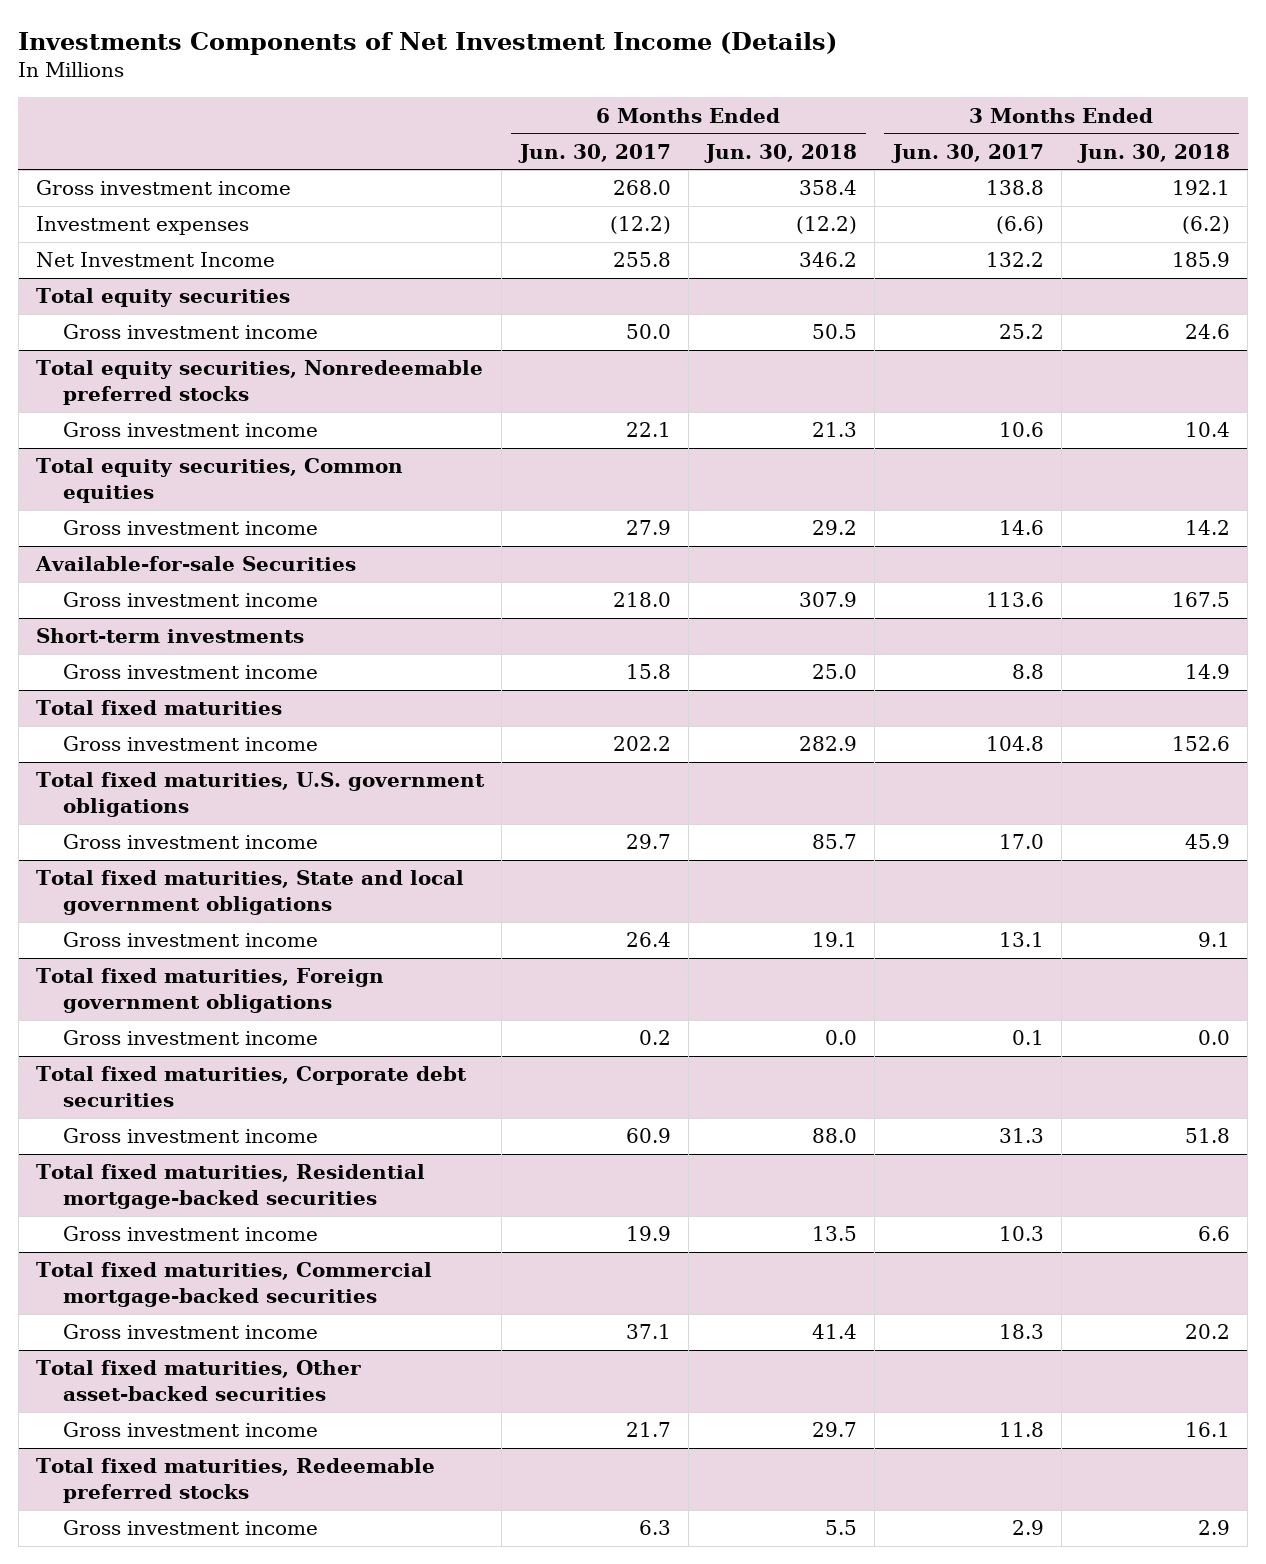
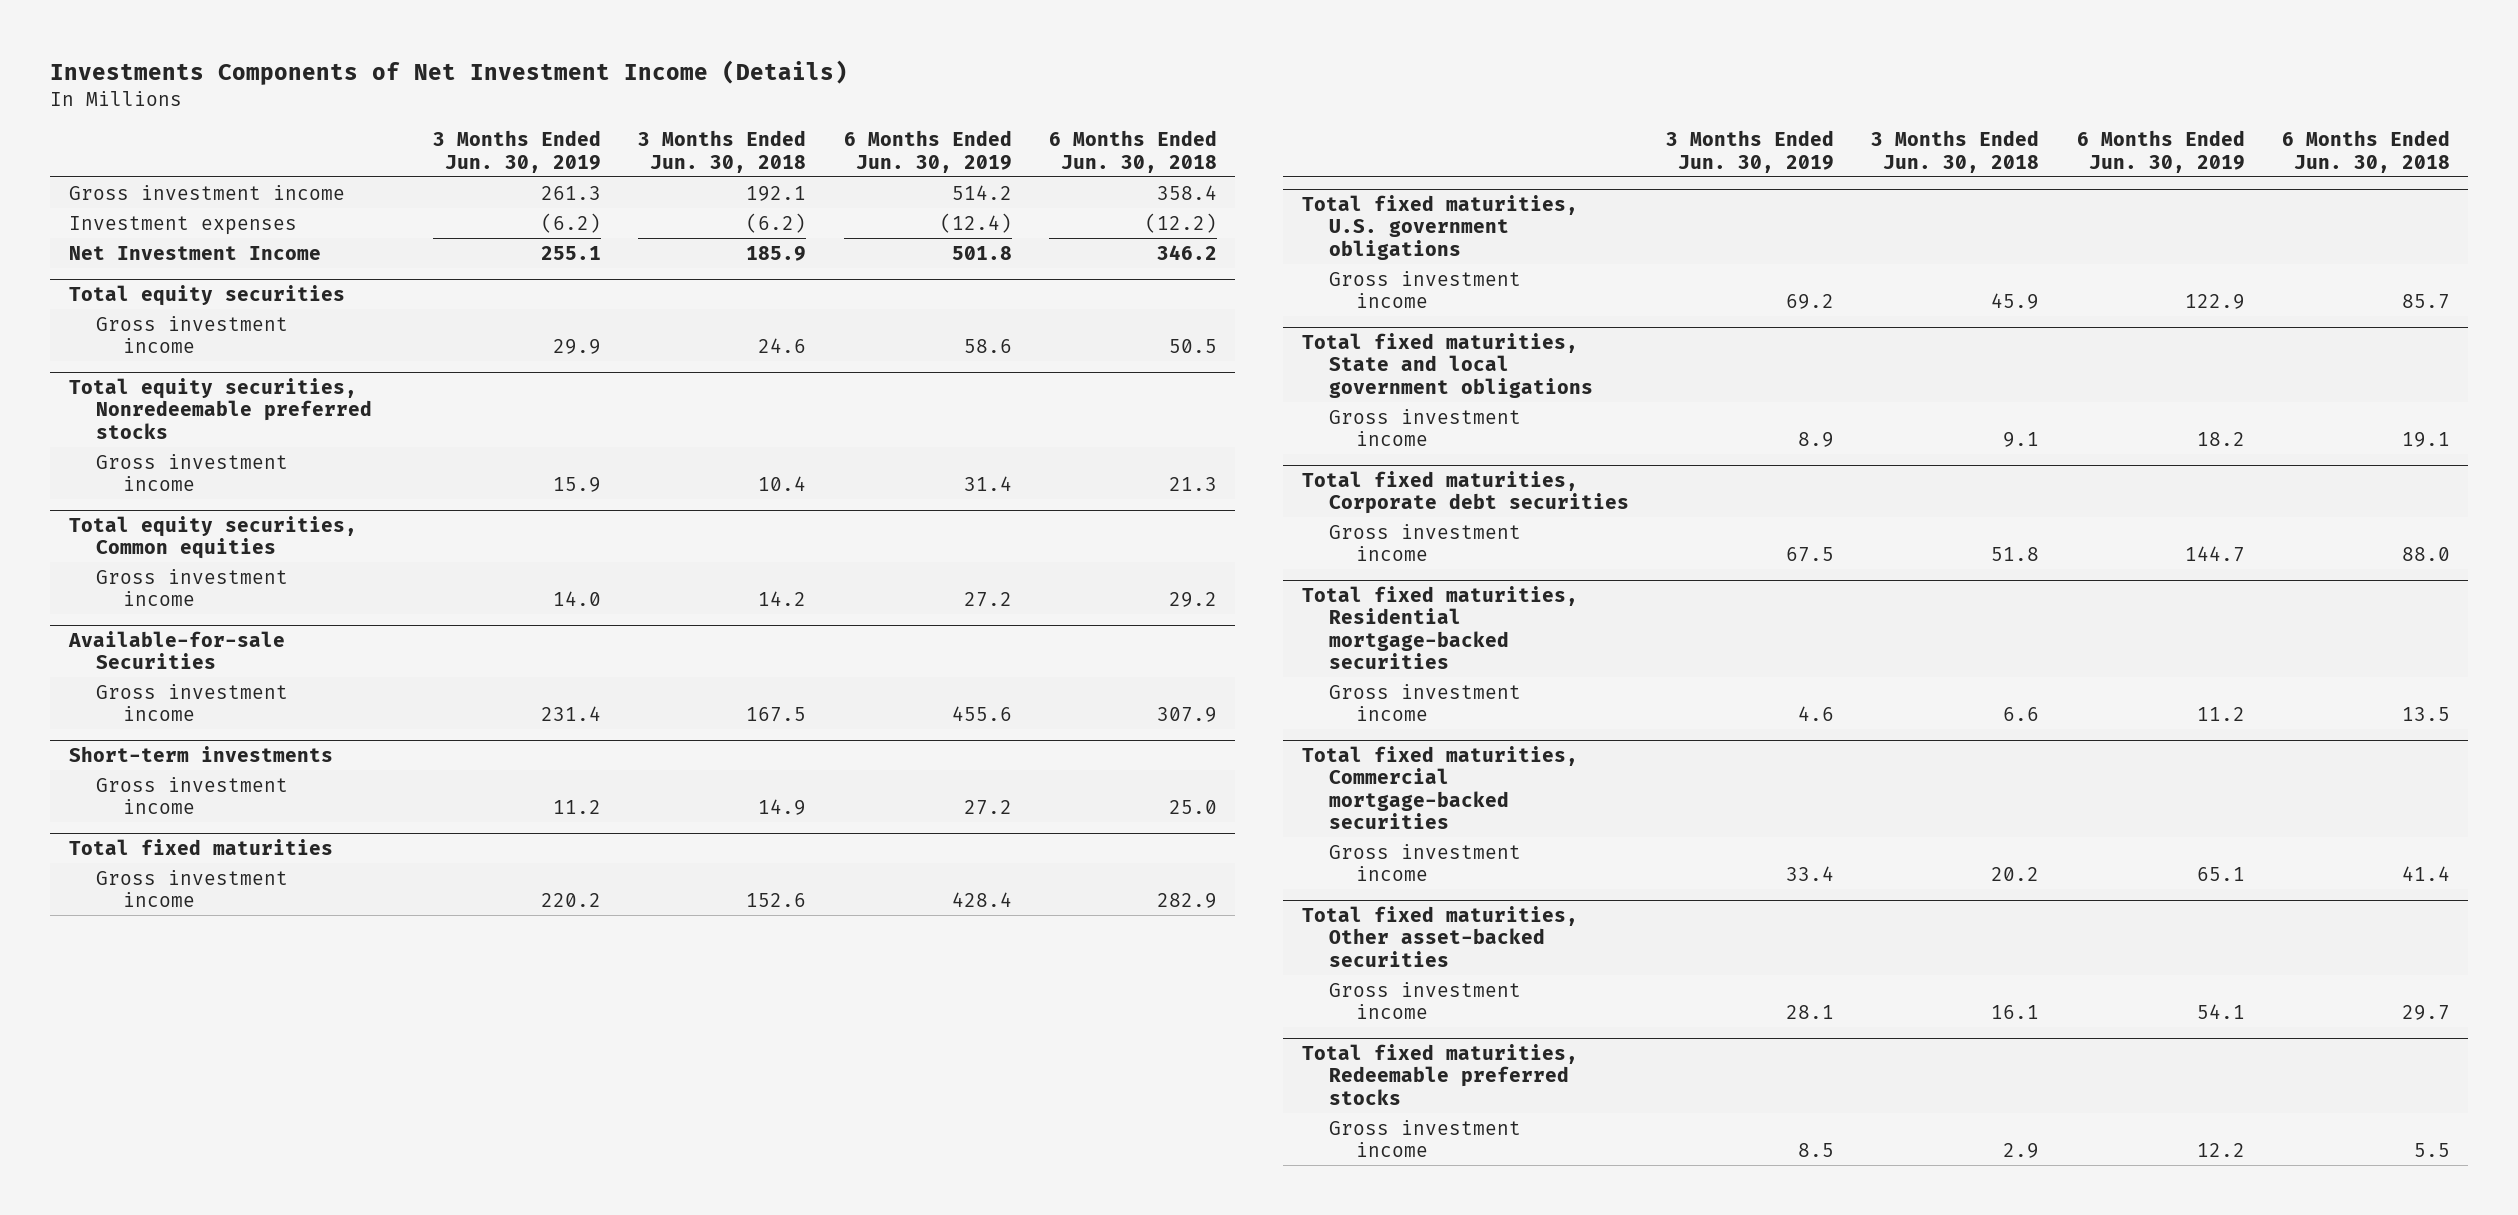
- | 6 Months Ended Jun. 30, 2017 | 6 Months Ended Jun. 30, 2018 | 3 Months Ended Jun. 30, 2017 | 3 Months Ended Jun. 30, 2018
+ | 3 Months Ended Jun. 30, 2019 | 3 Months Ended Jun. 30, 2018 | 6 Months Ended Jun. 30, 2019 | 6 Months Ended Jun. 30, 2018
- Total fixed maturities, Foreign government obligations
- Gross investment income | 0.2 | 0.0 | 0.1 | 0.0

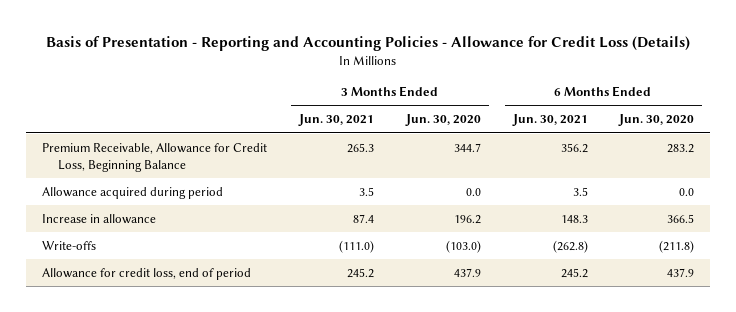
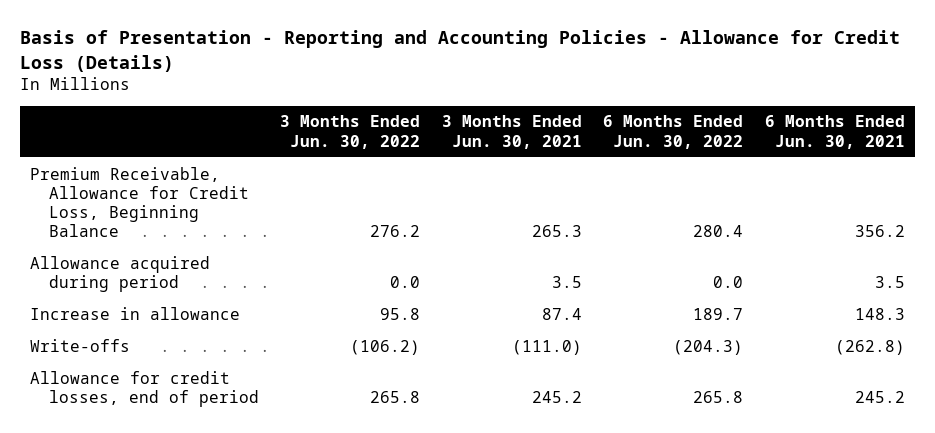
- | 3 Months Ended Jun. 30, 2021 | 3 Months Ended Jun. 30, 2020 | 6 Months Ended Jun. 30, 2021 | 6 Months Ended Jun. 30, 2020
+ | 3 Months Ended Jun. 30, 2022 | 3 Months Ended Jun. 30, 2021 | 6 Months Ended Jun. 30, 2022 | 6 Months Ended Jun. 30, 2021
- Allowance for credit loss, end of period | 245.2 | 437.9 | 245.2 | 437.9
+ Allowance for credit losses, end of period | 265.8 | 245.2 | 265.8 | 245.2

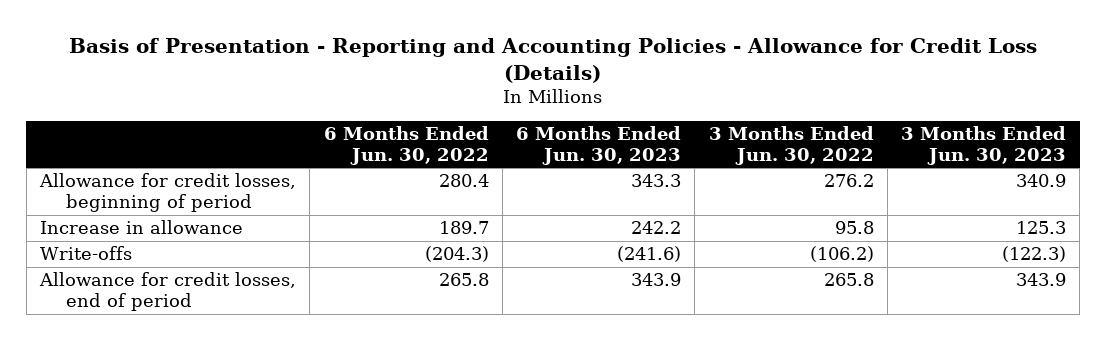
- | 3 Months Ended Jun. 30, 2022 | 3 Months Ended Jun. 30, 2021 | 6 Months Ended Jun. 30, 2022 | 6 Months Ended Jun. 30, 2021
+ | 6 Months Ended Jun. 30, 2022 | 6 Months Ended Jun. 30, 2023 | 3 Months Ended Jun. 30, 2022 | 3 Months Ended Jun. 30, 2023
- Premium Receivable, Allowance for Credit Loss, Beginning Balance | 276.2 | 265.3 | 280.4 | 356.2
- Allowance acquired during period | 0.0 | 3.5 | 0.0 | 3.5
+ Allowance for credit losses, beginning of period | 280.4 | 343.3 | 276.2 | 340.9

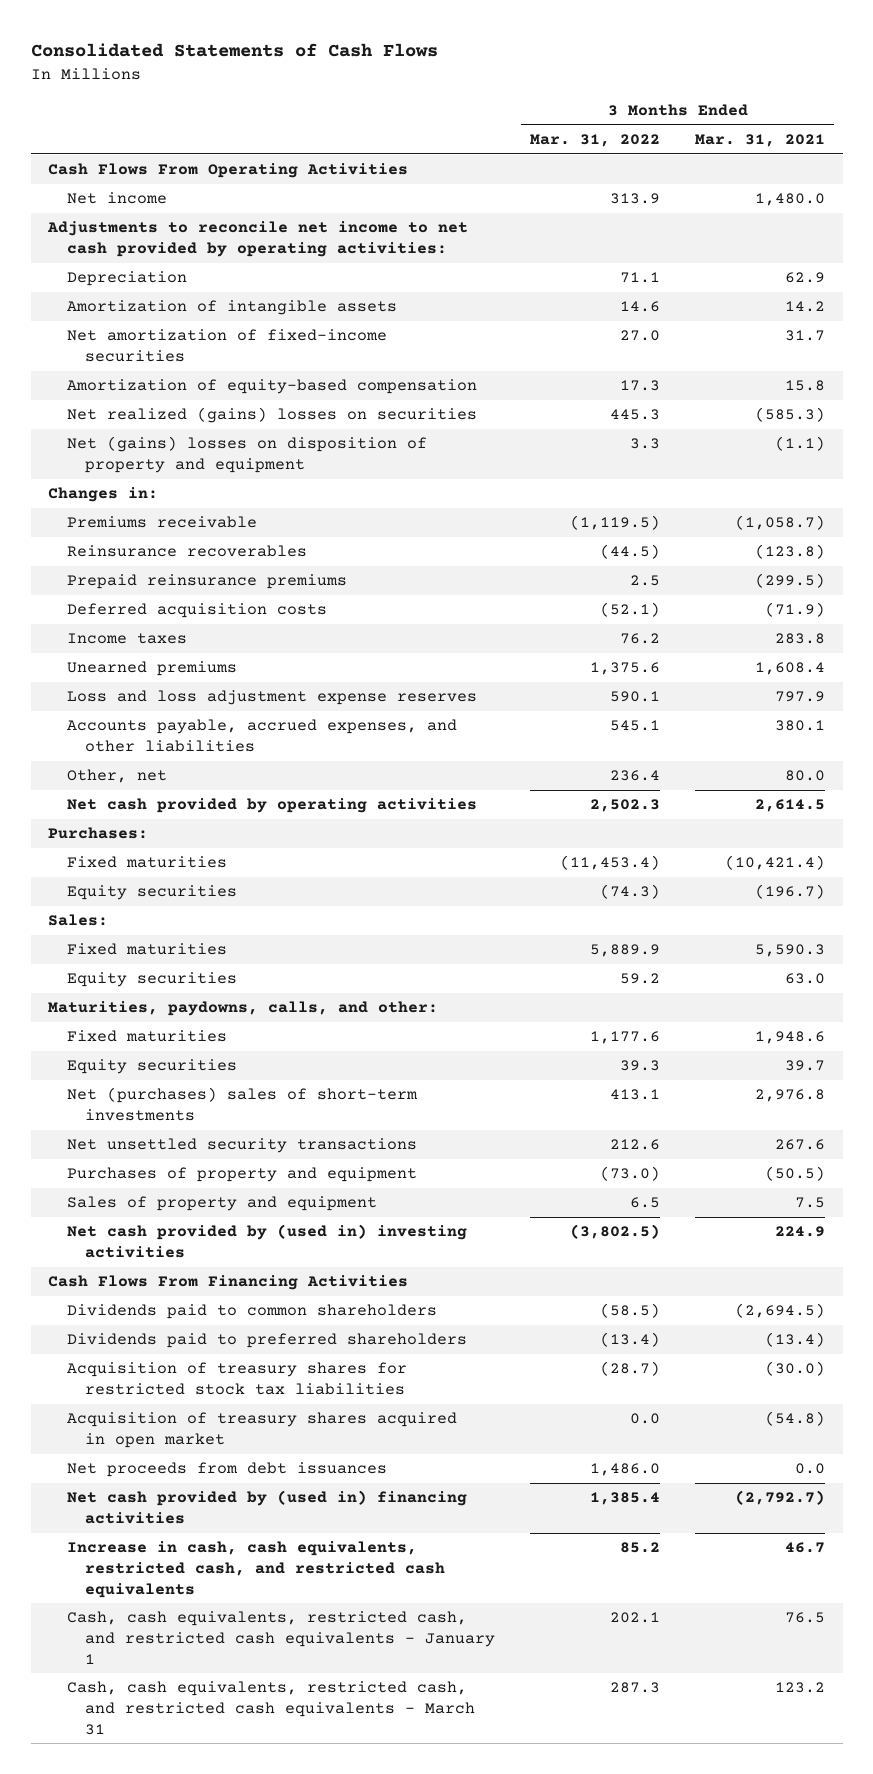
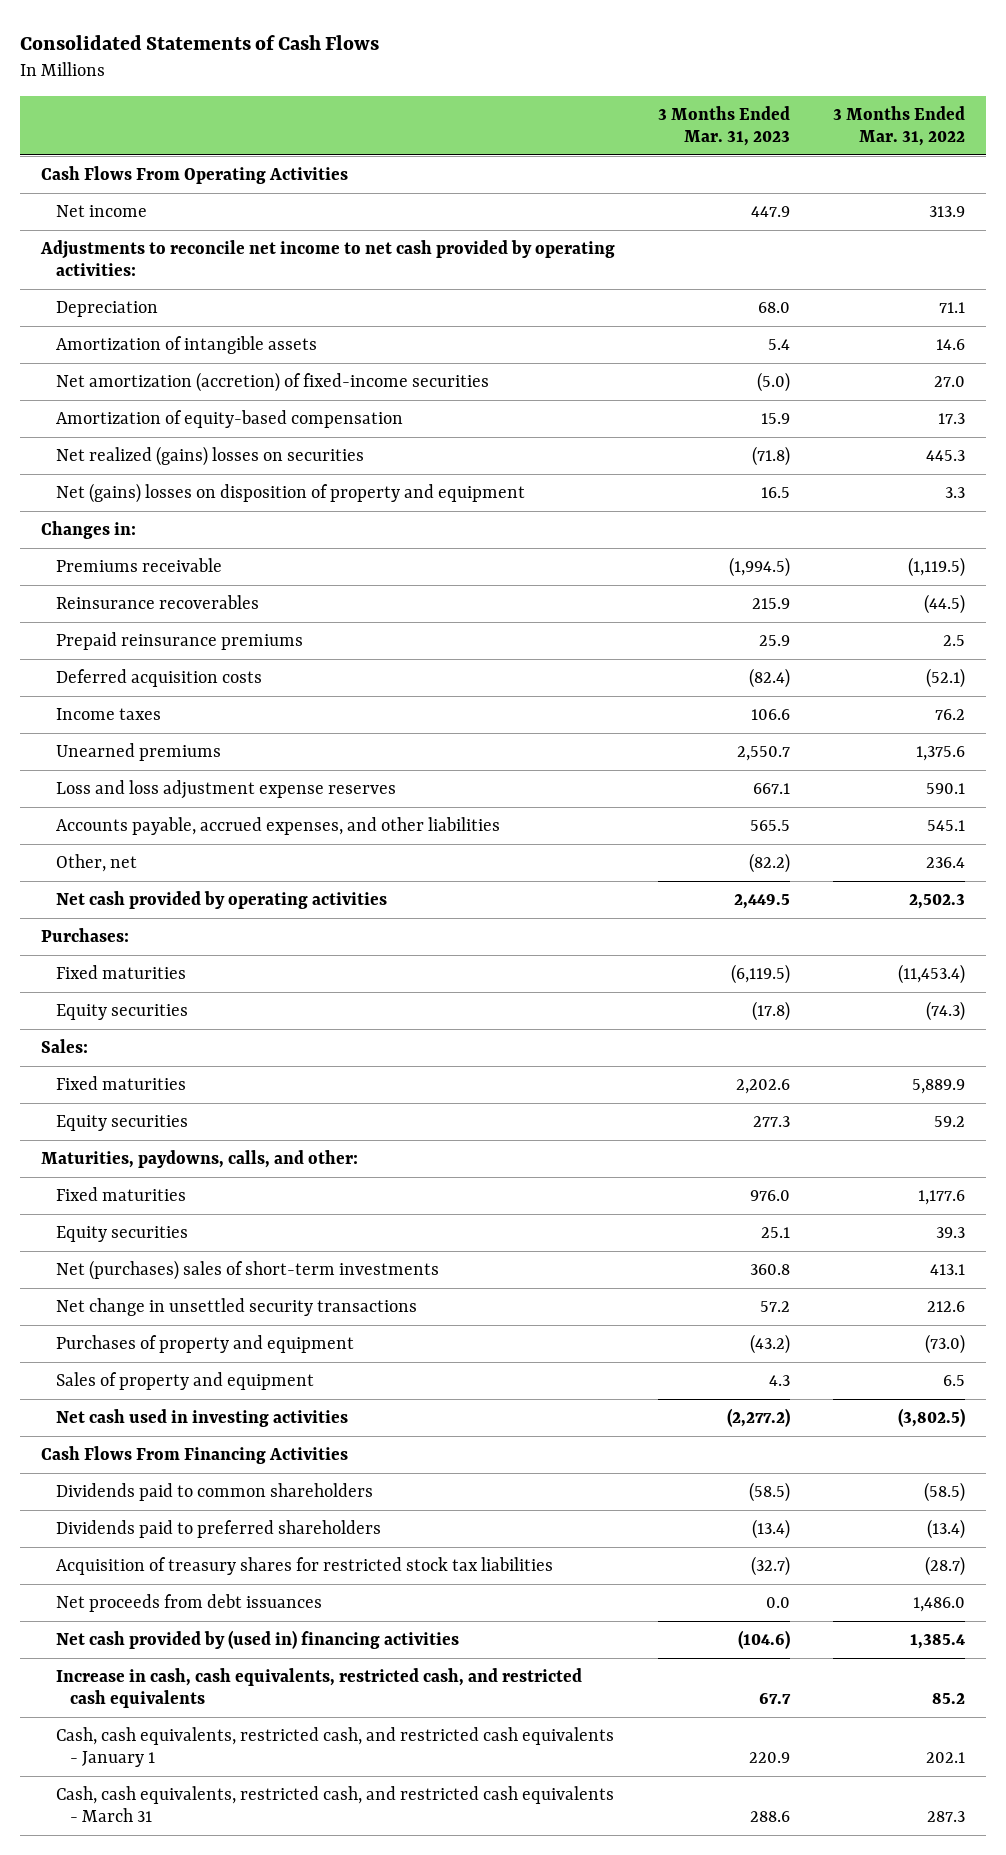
- | 3 Months Ended Mar. 31, 2022 | 3 Months Ended Mar. 31, 2021
+ | 3 Months Ended Mar. 31, 2023 | 3 Months Ended Mar. 31, 2022
- Net amortization of fixed-income securities | 27.0 | 31.7
+ Net amortization (accretion) of fixed-income securities | (5.0) | 27.0
- Net unsettled security transactions | 212.6 | 267.6
+ Net change in unsettled security transactions | 57.2 | 212.6
- Net cash provided by (used in) investing activities | (3,802.5) | 224.9
+ Net cash used in investing activities | (2,277.2) | (3,802.5)
- Acquisition of treasury shares acquired in open market | 0.0 | (54.8)

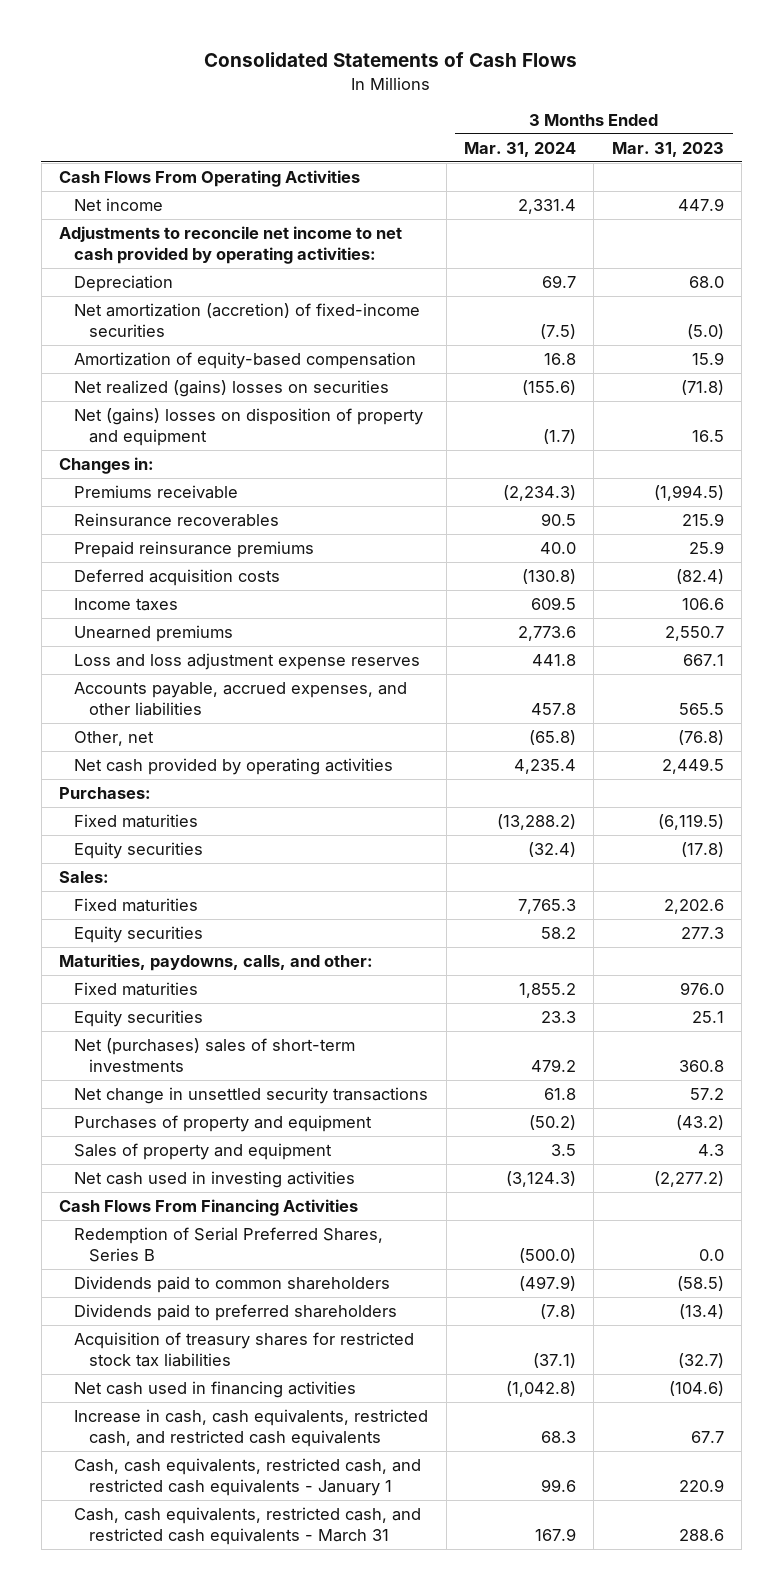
- | 3 Months Ended Mar. 31, 2023 | 3 Months Ended Mar. 31, 2022
+ | 3 Months Ended Mar. 31, 2024 | 3 Months Ended Mar. 31, 2023
- Amortization of intangible assets | 5.4 | 14.6
- Other, net | (82.2) | 236.4
+ Other, net | (65.8) | (76.8)
+ Redemption of Serial Preferred Shares, Series B | (500.0) | 0.0
- Net proceeds from debt issuances | 0.0 | 1,486.0
- Net cash provided by (used in) financing activities | (104.6) | 1,385.4
+ Net cash used in financing activities | (1,042.8) | (104.6)

